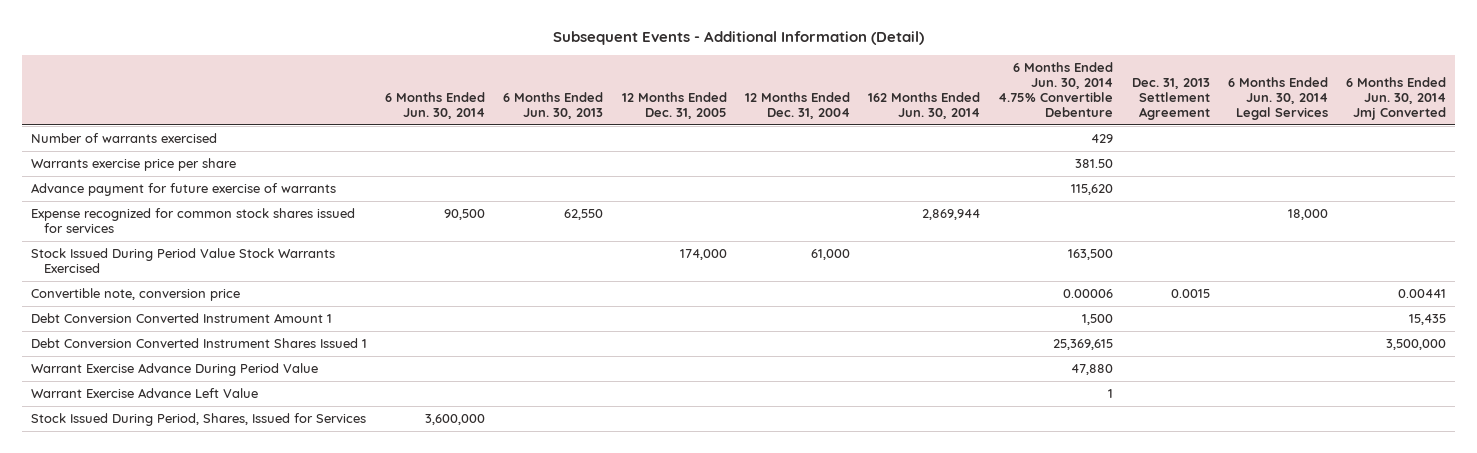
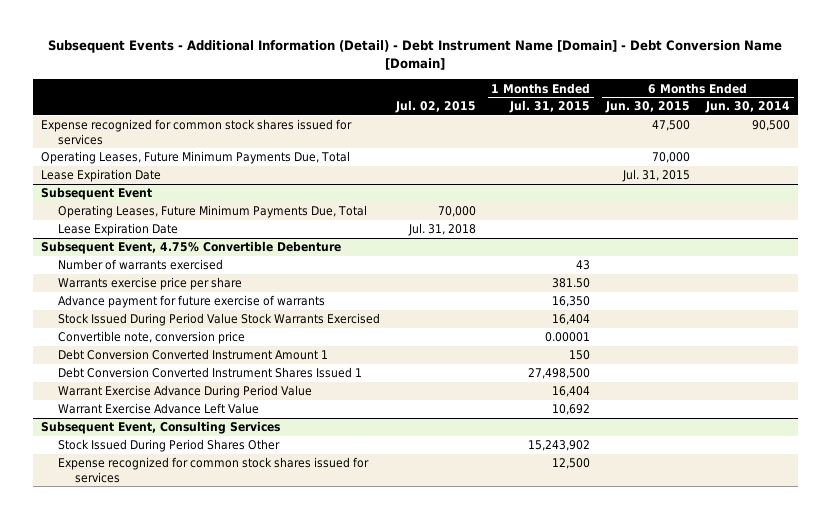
- Subsequent Events - Additional Information (Detail)
+ Subsequent Events - Additional Information (Detail) - Debt Instrument Name [Domain] - Debt Conversion Name [Domain]
- | 6 Months Ended Jun. 30, 2014 | 6 Months Ended Jun. 30, 2013 | 12 Months Ended Dec. 31, 2005 | 12 Months Ended Dec. 31, 2004 | 162 Months Ended Jun. 30, 2014 | 6 Months Ended Jun. 30, 2014 4.75% Convertible Debenture | Dec. 31, 2013 Settlement Agreement | 6 Months Ended Jun. 30, 2014 Legal Services | 6 Months Ended Jun. 30, 2014 Jmj Converted
+ | Jul. 02, 2015 | 1 Months Ended Jul. 31, 2015 | 6 Months Ended Jun. 30, 2015 | 6 Months Ended Jun. 30, 2014
- Number of warrants exercised | | | | | | 429 | | |
- Warrants exercise price per share | | | | | | 381.50 | | |
- Advance payment for future exercise of warrants | | | | | | 115,620 | | |
- Stock Issued During Period Value Stock Warrants Exercised | | | 174,000 | 61,000 | | 163,500 | | |
- Convertible note, conversion price | | | | | | 0.00006 | 0.0015 | | 0.00441
- Debt Conversion Converted Instrument Amount 1 | | | | | | 1,500 | | | 15,435
- Debt Conversion Converted Instrument Shares Issued 1 | | | | | | 25,369,615 | | | 3,500,000
- Warrant Exercise Advance During Period Value | | | | | | 47,880 | | |
- Warrant Exercise Advance Left Value | | | | | | 1 | | |
- Stock Issued During Period, Shares, Issued for Services | 3,600,000 | | | | | | | |
+ Operating Leases, Future Minimum Payments Due, Total | | | 70,000 |
+ Lease Expiration Date | | | Jul. 31, 2015 |
+ Subsequent Event
+ Operating Leases, Future Minimum Payments Due, Total | 70,000 | | |
+ Lease Expiration Date | Jul. 31, 2018 | | |
+ Subsequent Event, 4.75% Convertible Debenture
+ Number of warrants exercised | | 43 | |
+ Warrants exercise price per share | | 381.50 | |
+ Advance payment for future exercise of warrants | | 16,350 | |
+ Stock Issued During Period Value Stock Warrants Exercised | | 16,404 | |
+ Convertible note, conversion price | | 0.00001 | |
+ Debt Conversion Converted Instrument Amount 1 | | 150 | |
+ Debt Conversion Converted Instrument Shares Issued 1 | | 27,498,500 | |
+ Warrant Exercise Advance During Period Value | | 16,404 | |
+ Warrant Exercise Advance Left Value | | 10,692 | |
+ Subsequent Event, Consulting Services
+ Stock Issued During Period Shares Other | | 15,243,902 | |
+ Expense recognized for common stock shares issued for services | | 12,500 | |

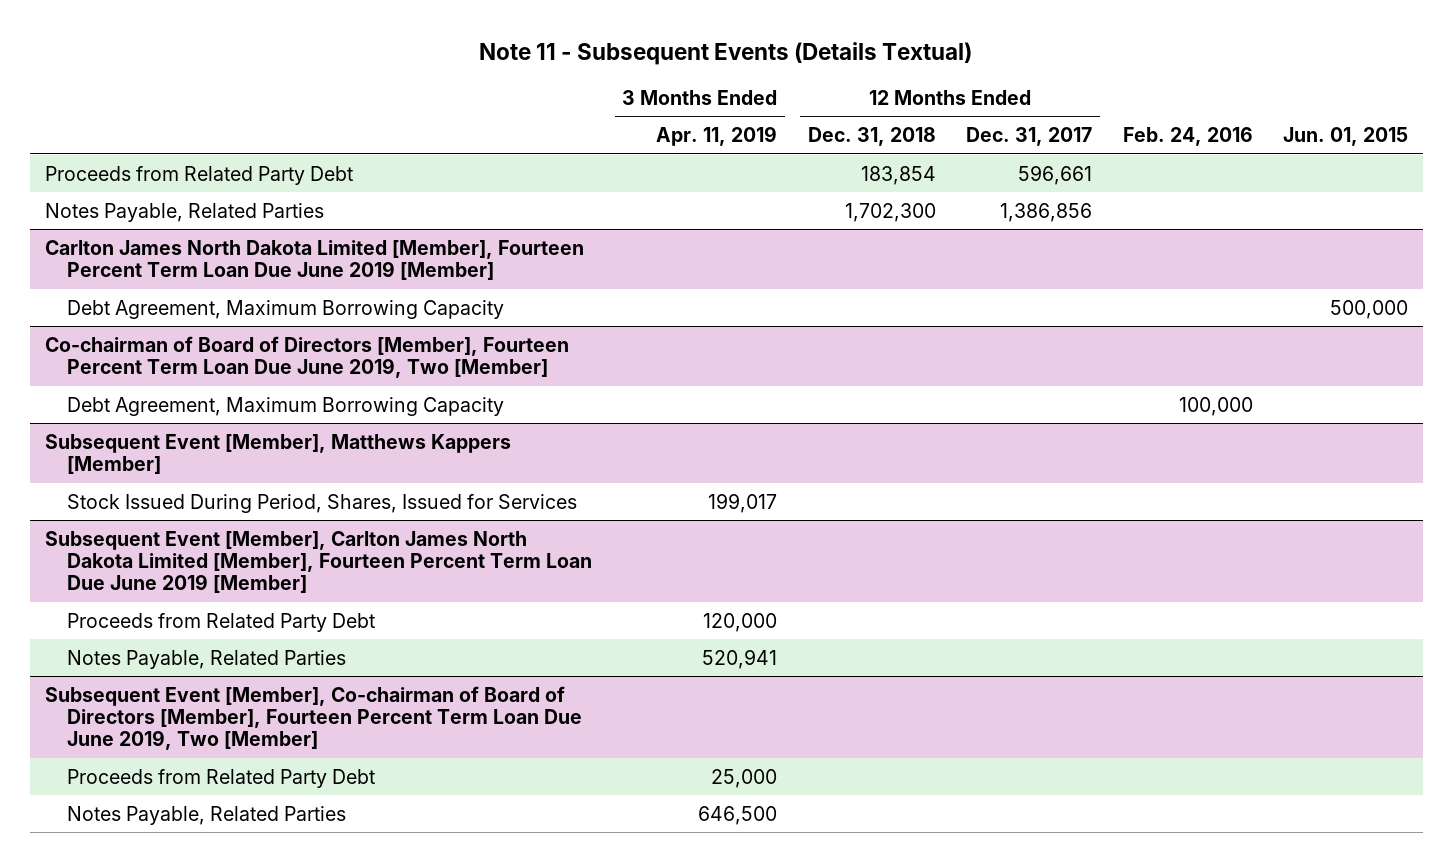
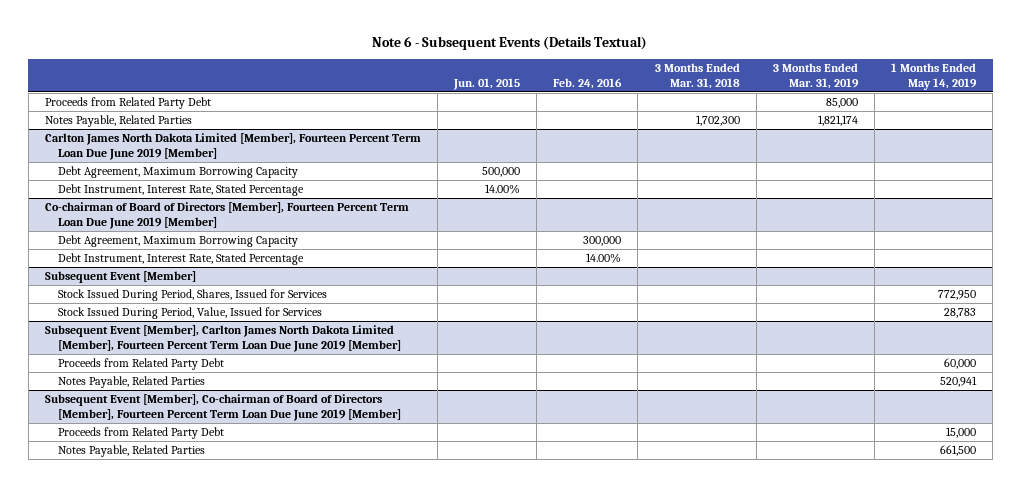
- Note 11 - Subsequent Events (Details Textual)
+ Note 6 - Subsequent Events (Details Textual)
- | 3 Months Ended Apr. 11, 2019 | 12 Months Ended Dec. 31, 2018 | 12 Months Ended Dec. 31, 2017 | Feb. 24, 2016 | Jun. 01, 2015
+ | Jun. 01, 2015 | Feb. 24, 2016 | 3 Months Ended Mar. 31, 2018 | 3 Months Ended Mar. 31, 2019 | 1 Months Ended May 14, 2019
- Co-chairman of Board of Directors [Member], Fourteen Percent Term Loan Due June 2019, Two [Member]
- Debt Agreement, Maximum Borrowing Capacity | | | | 100,000 |
- Subsequent Event [Member], Matthews Kappers [Member]
@ Carlton James North Dakota Limited [Member], Fourteen Percent Term Loan Due June 2019 [Member]
+ Debt Instrument, Interest Rate, Stated Percentage | 14.00% | | | |
+ Co-chairman of Board of Directors [Member], Fourteen Percent Term Loan Due June 2019 [Member]
+ Debt Agreement, Maximum Borrowing Capacity | | 300,000 | | |
+ Debt Instrument, Interest Rate, Stated Percentage | | 14.00% | | |
+ Subsequent Event [Member]
+ Stock Issued During Period, Value, Issued for Services | | | | | 28,783
- Subsequent Event [Member], Co-chairman of Board of Directors [Member], Fourteen Percent Term Loan Due June 2019, Two [Member]
+ Subsequent Event [Member], Co-chairman of Board of Directors [Member], Fourteen Percent Term Loan Due June 2019 [Member]

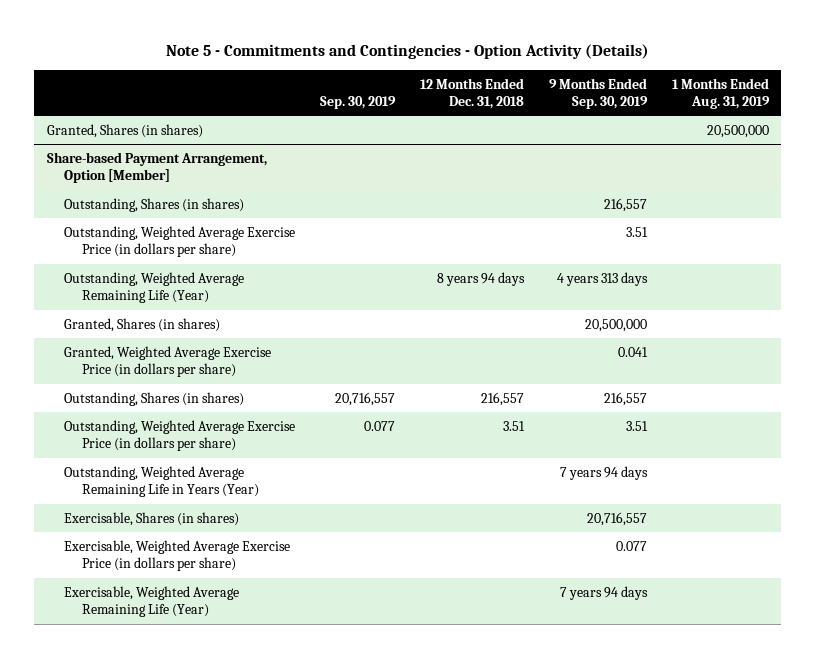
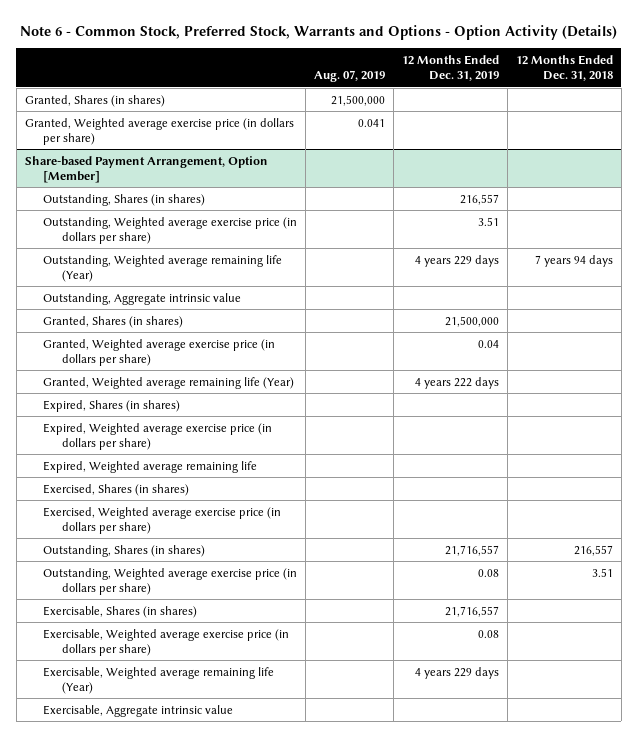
- Note 5 - Commitments and Contingencies - Option Activity (Details)
+ Note 6 - Common Stock, Preferred Stock, Warrants and Options - Option Activity (Details)
- | Sep. 30, 2019 | 12 Months Ended Dec. 31, 2018 | 9 Months Ended Sep. 30, 2019 | 1 Months Ended Aug. 31, 2019
+ | Aug. 07, 2019 | 12 Months Ended Dec. 31, 2019 | 12 Months Ended Dec. 31, 2018
+ Granted, Weighted average exercise price (in dollars per share) | 0.041 | |
@ Share-based Payment Arrangement, Option [Member]
- Outstanding, Weighted Average Exercise Price (in dollars per share) | | | 3.51 |
- Outstanding, Weighted Average Remaining Life (Year) | | 8 years 94 days | 4 years 313 days |
+ Outstanding, Weighted average exercise price (in dollars per share) | | 3.51 |
+ Outstanding, Weighted average remaining life (Year) | | 4 years 229 days | 7 years 94 days
+ Outstanding, Aggregate intrinsic value
- Granted, Weighted Average Exercise Price (in dollars per share) | | | 0.041 |
+ Granted, Weighted average exercise price (in dollars per share) | | 0.04 |
+ Granted, Weighted average remaining life (Year) | | 4 years 222 days |
+ Expired, Shares (in shares)
+ Expired, Weighted average exercise price (in dollars per share)
+ Expired, Weighted average remaining life
+ Exercised, Shares (in shares)
+ Exercised, Weighted average exercise price (in dollars per share)
- Outstanding, Weighted Average Exercise Price (in dollars per share) | 0.077 | 3.51 | 3.51 |
- Outstanding, Weighted Average Remaining Life in Years (Year) | | | 7 years 94 days |
+ Outstanding, Weighted average exercise price (in dollars per share) | | 0.08 | 3.51
- Exercisable, Weighted Average Exercise Price (in dollars per share) | | | 0.077 |
- Exercisable, Weighted Average Remaining Life (Year) | | | 7 years 94 days |
+ Exercisable, Weighted average exercise price (in dollars per share) | | 0.08 |
+ Exercisable, Weighted average remaining life (Year) | | 4 years 229 days |
+ Exercisable, Aggregate intrinsic value

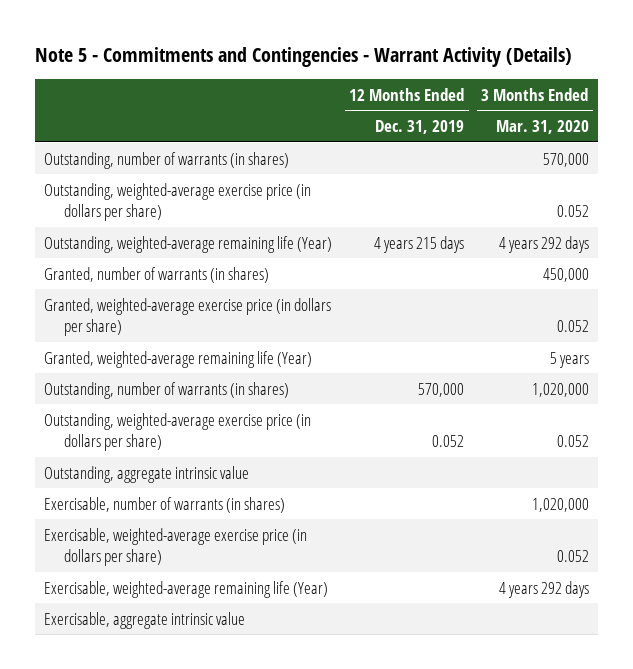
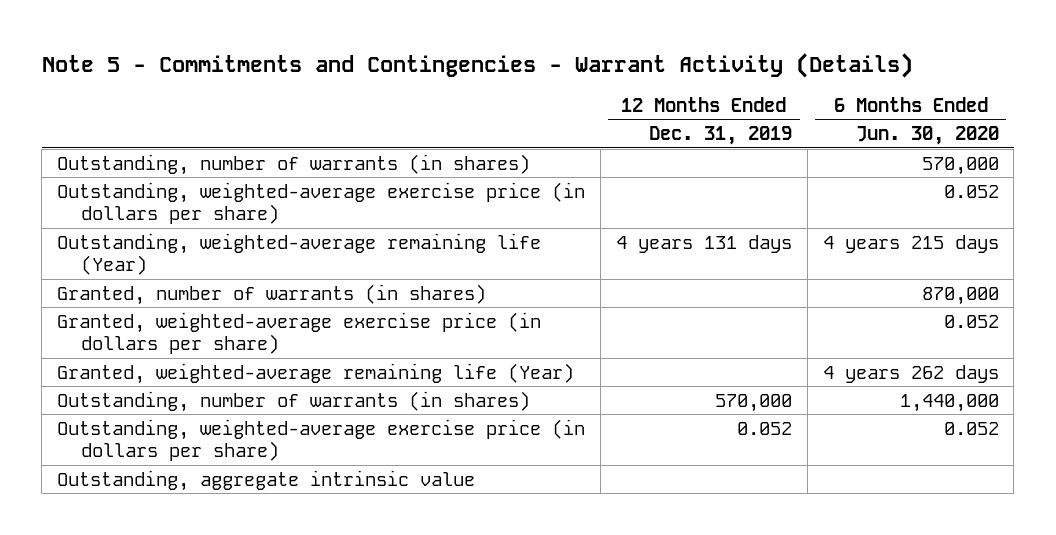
- | 12 Months Ended Dec. 31, 2019 | 3 Months Ended Mar. 31, 2020
+ | 12 Months Ended Dec. 31, 2019 | 6 Months Ended Jun. 30, 2020
- Outstanding, weighted-average remaining life (Year) | 4 years 215 days | 4 years 292 days
+ Outstanding, weighted-average remaining life (Year) | 4 years 131 days | 4 years 215 days
- Exercisable, number of warrants (in shares) | | 1,020,000
- Exercisable, weighted-average exercise price (in dollars per share) | | 0.052
- Exercisable, weighted-average remaining life (Year) | | 4 years 292 days
- Exercisable, aggregate intrinsic value

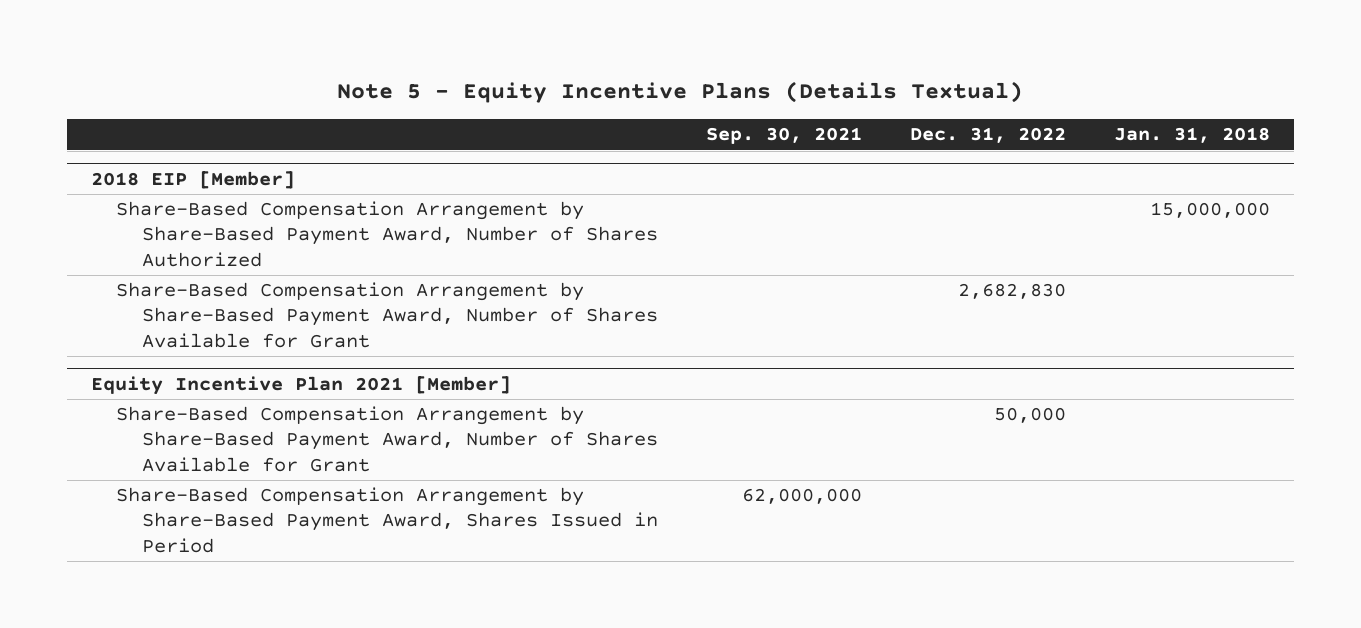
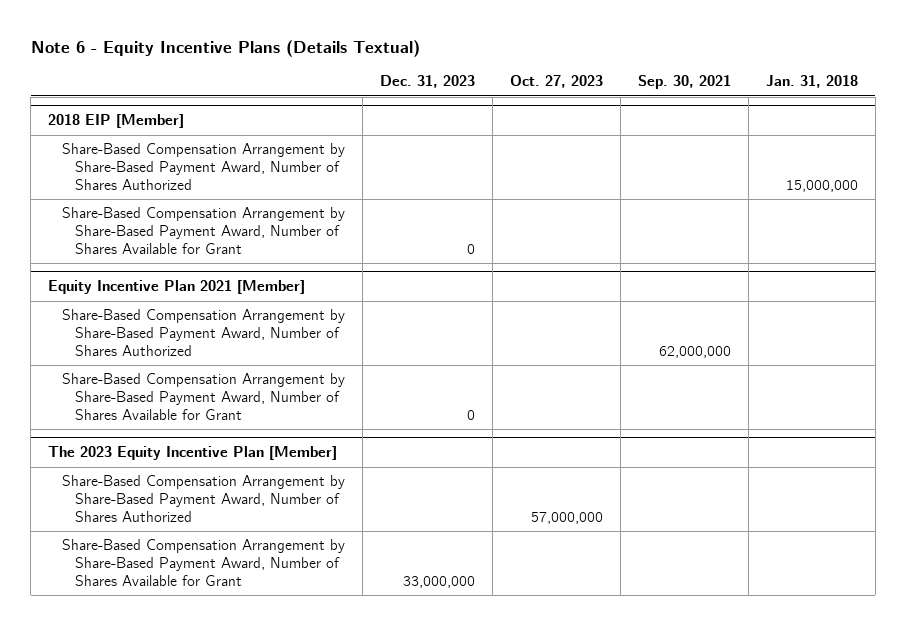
- Note 5 - Equity Incentive Plans (Details Textual)
+ Note 6 - Equity Incentive Plans (Details Textual)
- | Sep. 30, 2021 | Dec. 31, 2022 | Jan. 31, 2018
+ | Dec. 31, 2023 | Oct. 27, 2023 | Sep. 30, 2021 | Jan. 31, 2018
@ Equity Incentive Plan 2021 [Member]
+ Share-Based Compensation Arrangement by Share-Based Payment Award, Number of Shares Authorized | | | 62,000,000 |
- Share-Based Compensation Arrangement by Share-Based Payment Award, Shares Issued in Period | 62,000,000 | |
+ The 2023 Equity Incentive Plan [Member]
+ Share-Based Compensation Arrangement by Share-Based Payment Award, Number of Shares Authorized | | 57,000,000 | |
+ Share-Based Compensation Arrangement by Share-Based Payment Award, Number of Shares Available for Grant | 33,000,000 | | |

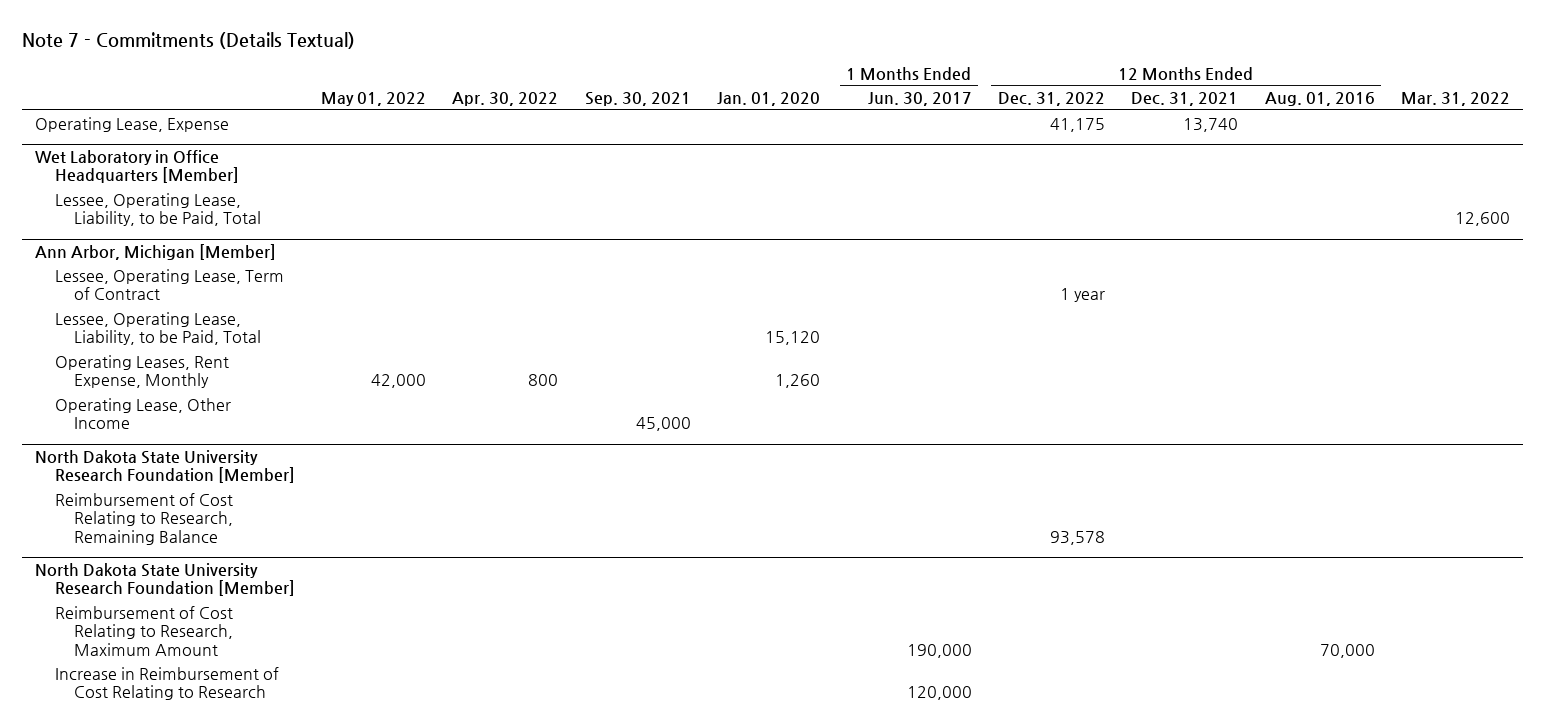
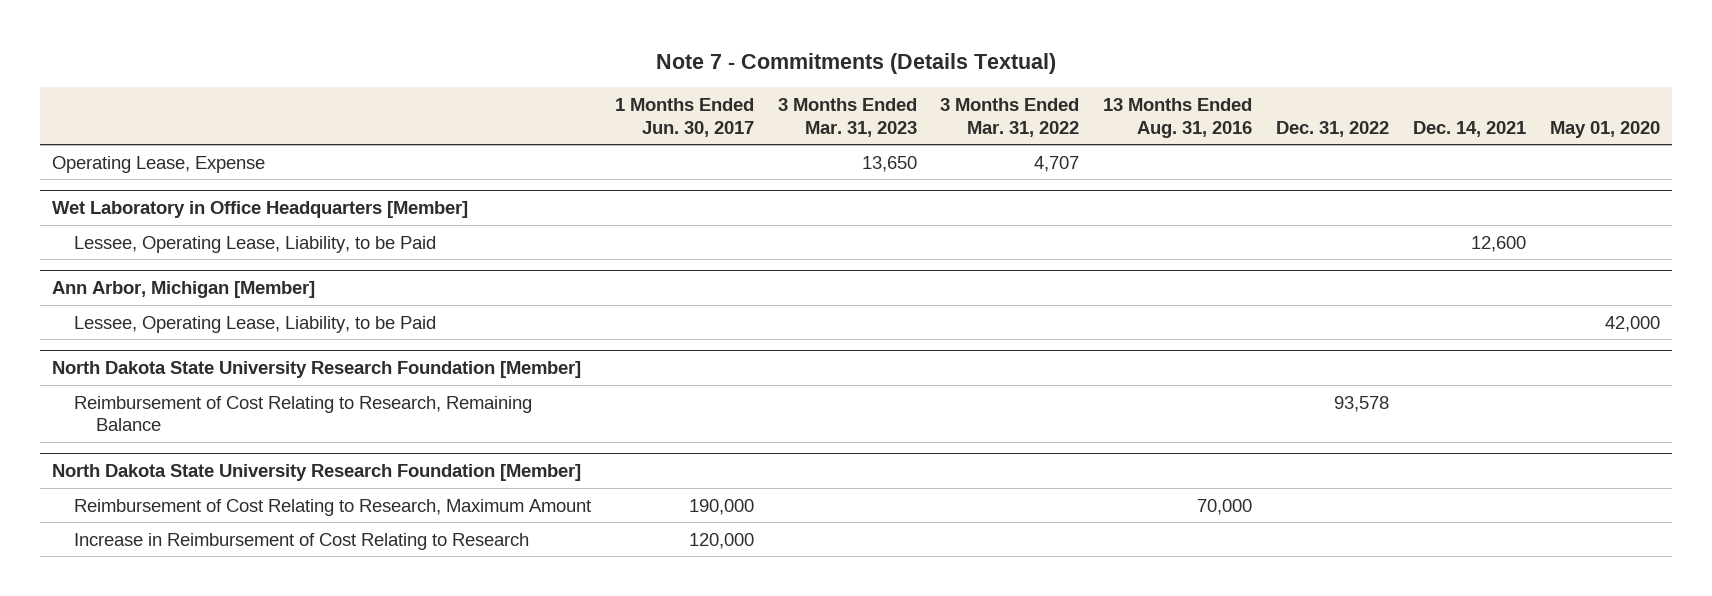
- | May 01, 2022 | Apr. 30, 2022 | Sep. 30, 2021 | Jan. 01, 2020 | 1 Months Ended Jun. 30, 2017 | 12 Months Ended Dec. 31, 2022 | 12 Months Ended Dec. 31, 2021 | 12 Months Ended Aug. 01, 2016 | Mar. 31, 2022
+ | 1 Months Ended Jun. 30, 2017 | 3 Months Ended Mar. 31, 2023 | 3 Months Ended Mar. 31, 2022 | 13 Months Ended Aug. 31, 2016 | Dec. 31, 2022 | Dec. 14, 2021 | May 01, 2020
@ Wet Laboratory in Office Headquarters [Member]
- Lessee, Operating Lease, Liability, to be Paid, Total | | | | | | | | | 12,600
+ Lessee, Operating Lease, Liability, to be Paid | | | | | | 12,600 |
@ Ann Arbor, Michigan [Member]
- Lessee, Operating Lease, Term of Contract | | | | | | 1 year | | |
- Lessee, Operating Lease, Liability, to be Paid, Total | | | | 15,120 | | | | |
- Operating Leases, Rent Expense, Monthly | 42,000 | 800 | | 1,260 | | | | |
- Operating Lease, Other Income | | | 45,000 | | | | | |
+ Lessee, Operating Lease, Liability, to be Paid | | | | | | | 42,000

